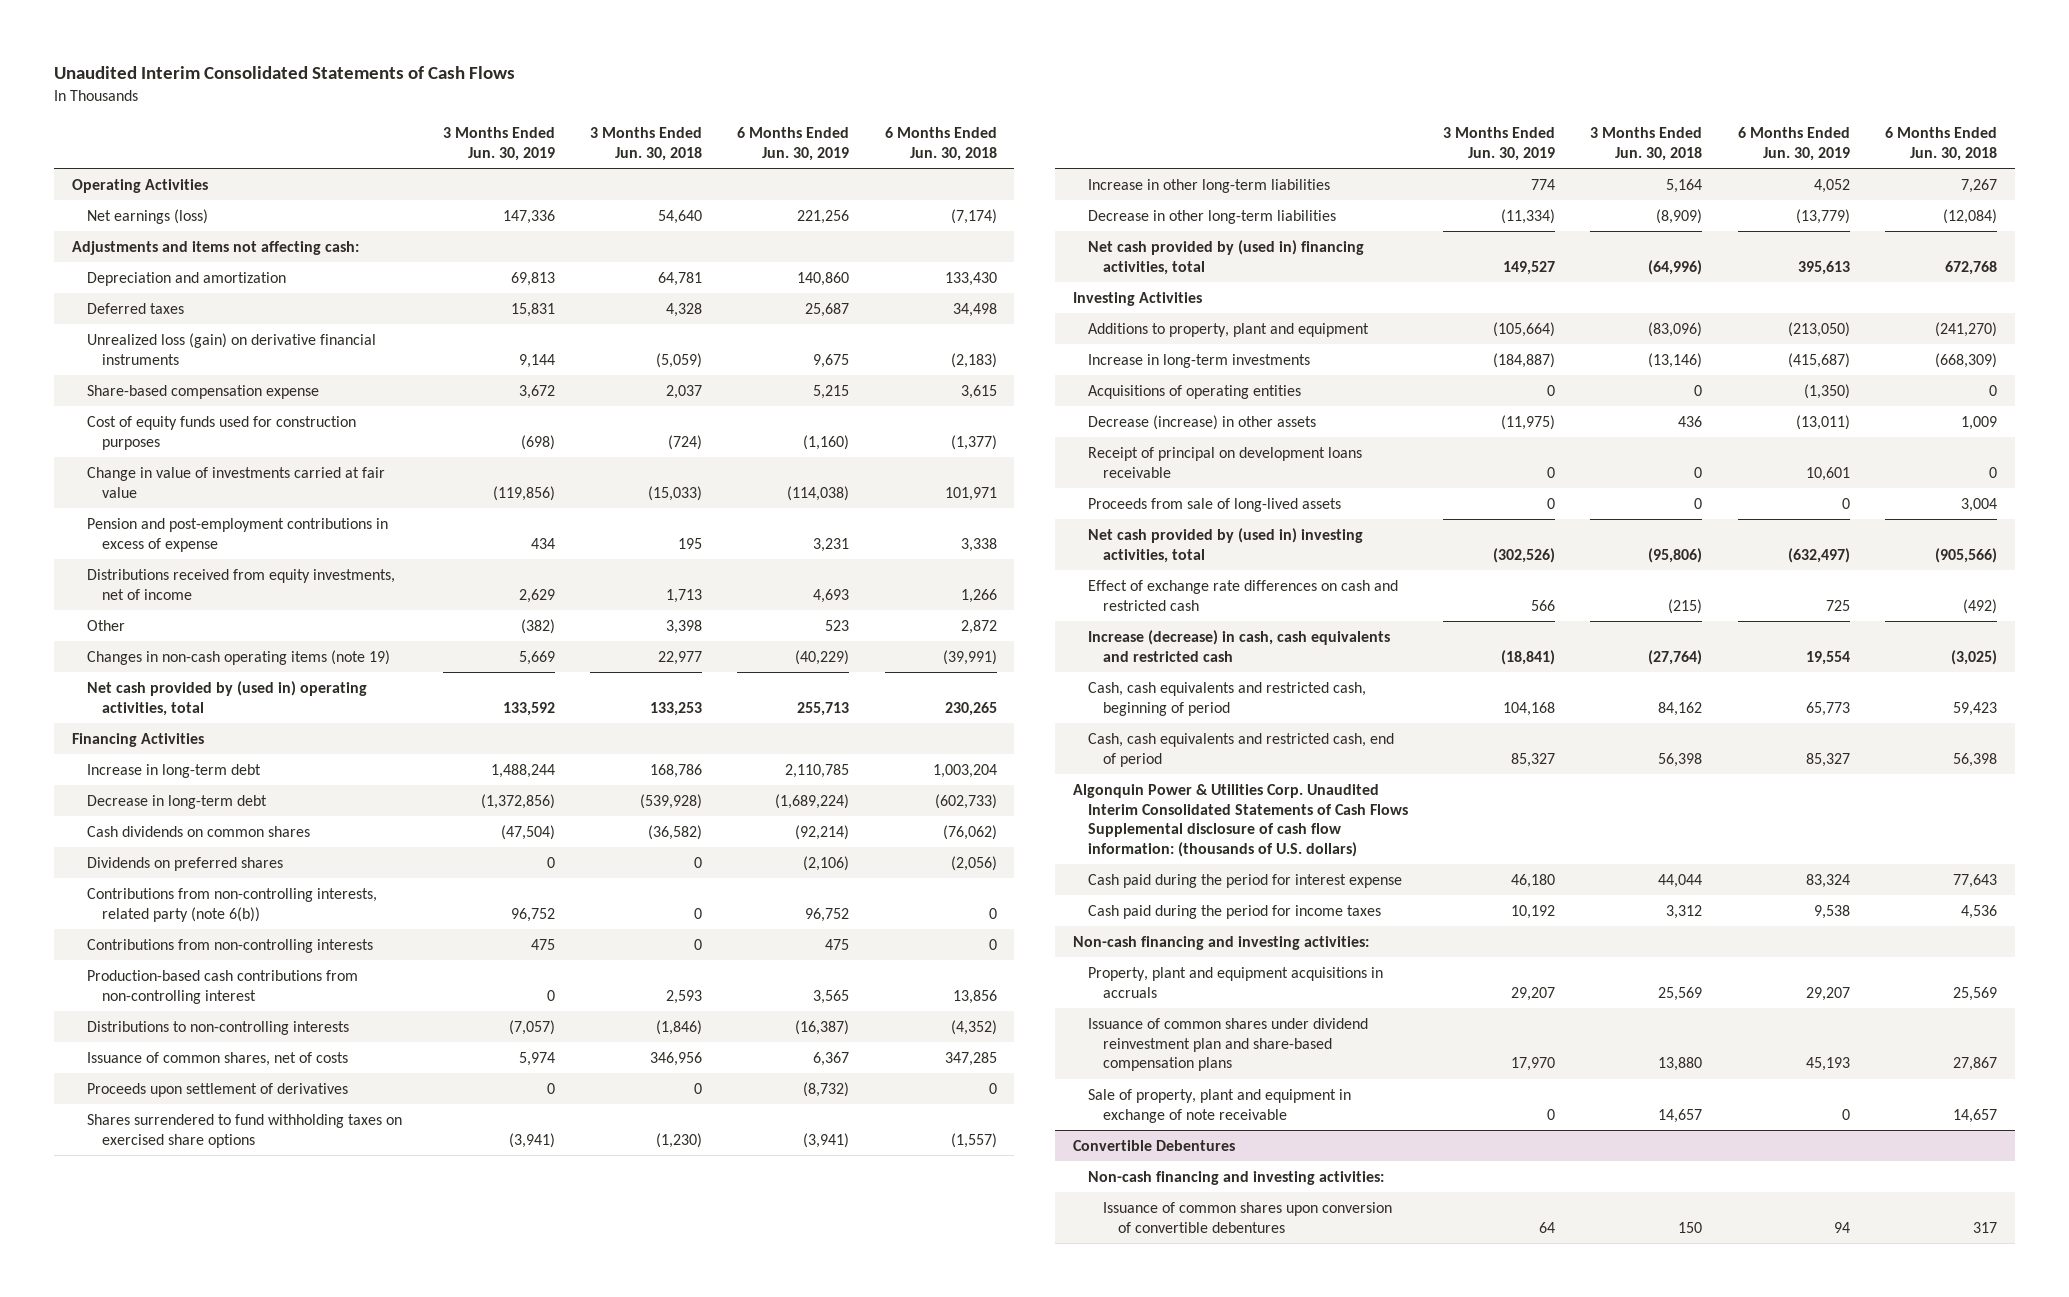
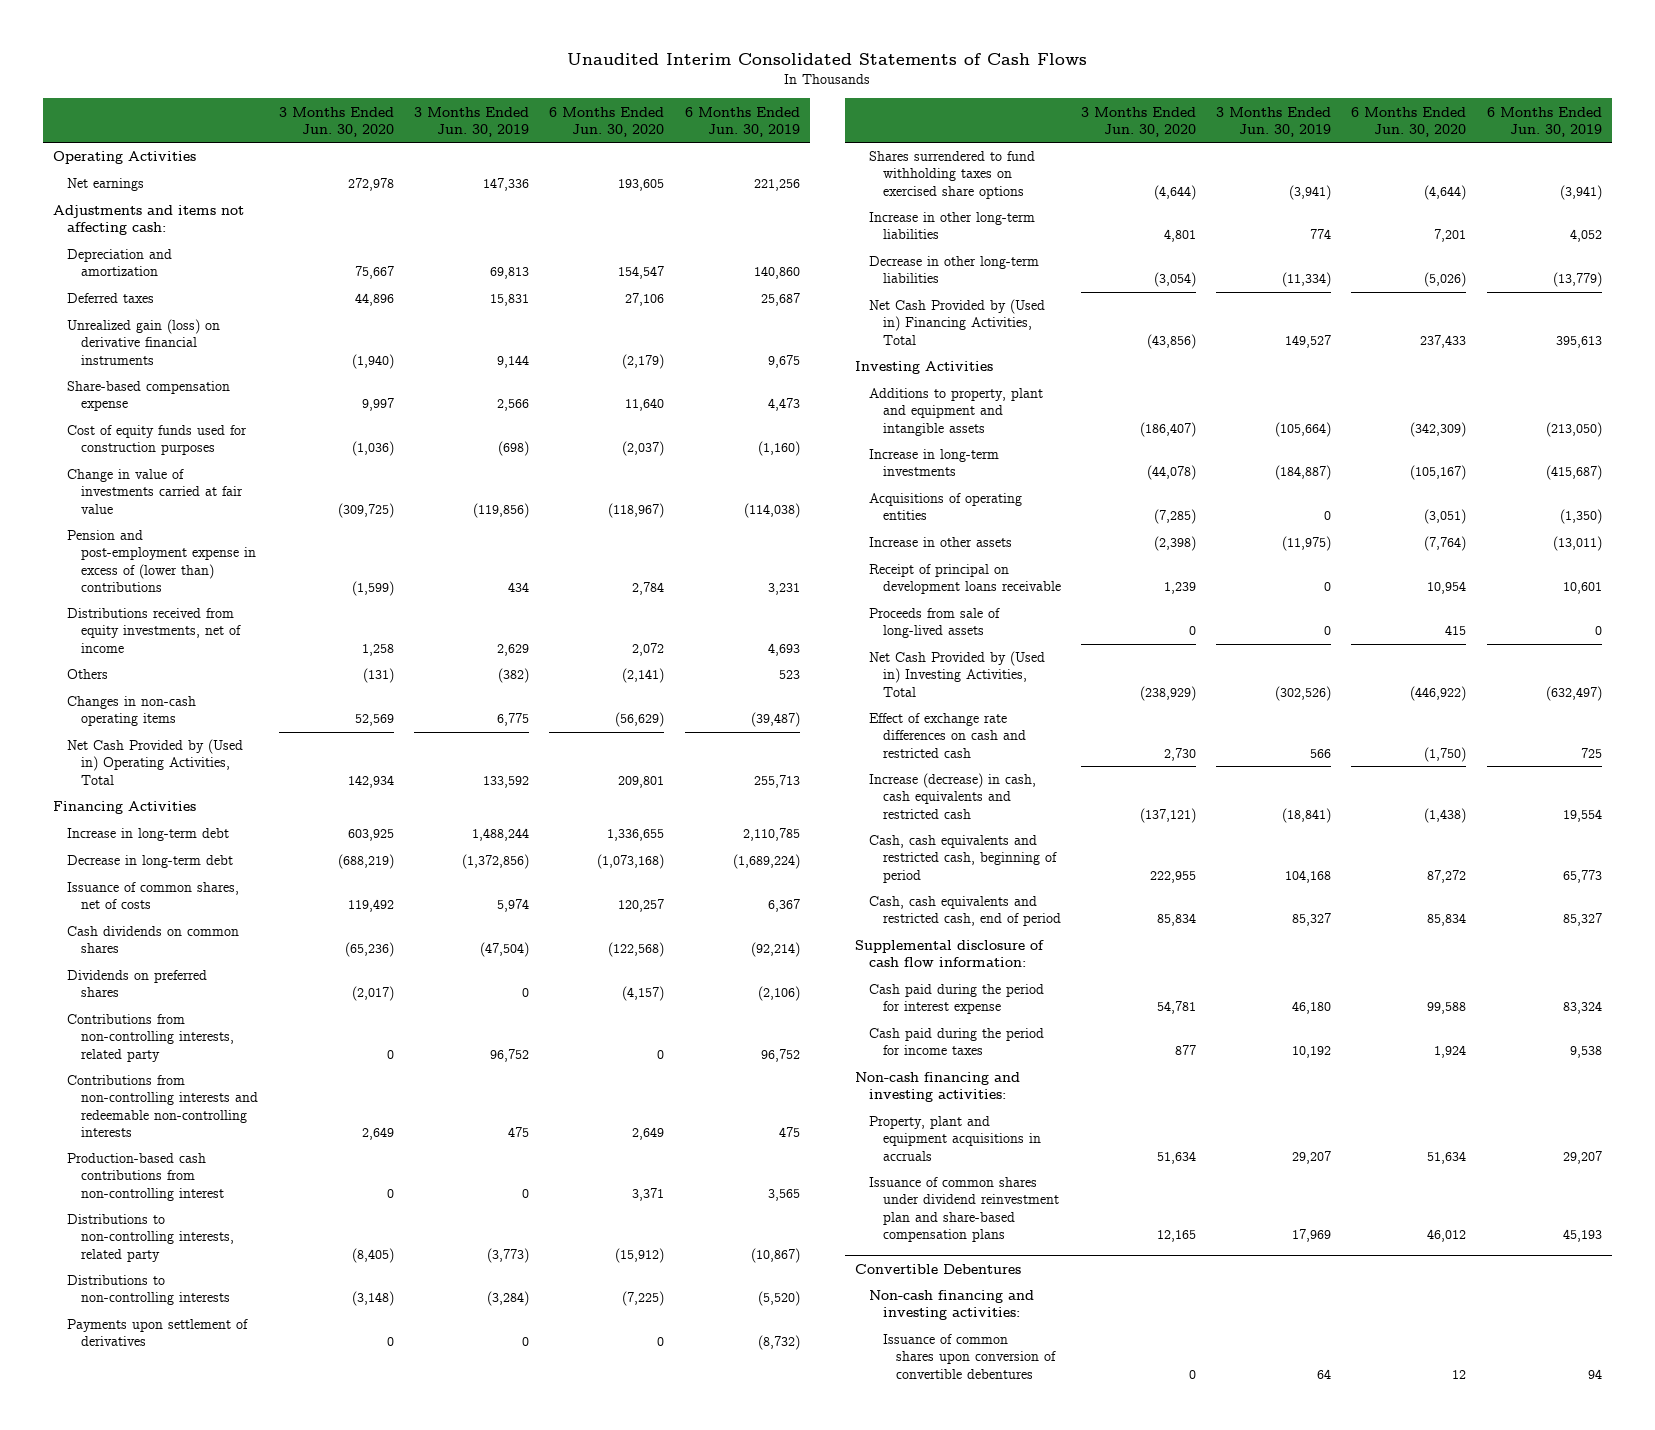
- | 3 Months Ended Jun. 30, 2019 | 3 Months Ended Jun. 30, 2018 | 6 Months Ended Jun. 30, 2019 | 6 Months Ended Jun. 30, 2018
+ | 3 Months Ended Jun. 30, 2020 | 3 Months Ended Jun. 30, 2019 | 6 Months Ended Jun. 30, 2020 | 6 Months Ended Jun. 30, 2019
- Net earnings (loss) | 147,336 | 54,640 | 221,256 | (7,174)
+ Net earnings | 272,978 | 147,336 | 193,605 | 221,256
- Unrealized loss (gain) on derivative financial instruments | 9,144 | (5,059) | 9,675 | (2,183)
- Share-based compensation expense | 3,672 | 2,037 | 5,215 | 3,615
+ Unrealized gain (loss) on derivative financial instruments | (1,940) | 9,144 | (2,179) | 9,675
+ Share-based compensation expense | 9,997 | 2,566 | 11,640 | 4,473
- Pension and post-employment contributions in excess of expense | 434 | 195 | 3,231 | 3,338
+ Pension and post-employment expense in excess of (lower than) contributions | (1,599) | 434 | 2,784 | 3,231
- Other | (382) | 3,398 | 523 | 2,872
- Changes in non-cash operating items (note 19) | 5,669 | 22,977 | (40,229) | (39,991)
- Net cash provided by (used in) operating activities, total | 133,592 | 133,253 | 255,713 | 230,265
+ Others | (131) | (382) | (2,141) | 523
+ Changes in non-cash operating items | 52,569 | 6,775 | (56,629) | (39,487)
+ Net Cash Provided by (Used in) Operating Activities, Total | 142,934 | 133,592 | 209,801 | 255,713
moved up: Issuance of common shares, net of costs | 119,492 | 5,974 | 120,257 | 6,367
- Contributions from non-controlling interests, related party (note 6(b)) | 96,752 | 0 | 96,752 | 0
- Contributions from non-controlling interests | 475 | 0 | 475 | 0
+ Contributions from non-controlling interests, related party | 0 | 96,752 | 0 | 96,752
+ Contributions from non-controlling interests and redeemable non-controlling interests | 2,649 | 475 | 2,649 | 475
- Distributions to non-controlling interests | (7,057) | (1,846) | (16,387) | (4,352)
- Proceeds upon settlement of derivatives | 0 | 0 | (8,732) | 0
+ Distributions to non-controlling interests, related party | (8,405) | (3,773) | (15,912) | (10,867)
+ Distributions to non-controlling interests | (3,148) | (3,284) | (7,225) | (5,520)
+ Payments upon settlement of derivatives | 0 | 0 | 0 | (8,732)
- Net cash provided by (used in) financing activities, total | 149,527 | (64,996) | 395,613 | 672,768
+ Net Cash Provided by (Used in) Financing Activities, Total | (43,856) | 149,527 | 237,433 | 395,613
- Additions to property, plant and equipment | (105,664) | (83,096) | (213,050) | (241,270)
+ Additions to property, plant and equipment and intangible assets | (186,407) | (105,664) | (342,309) | (213,050)
- Decrease (increase) in other assets | (11,975) | 436 | (13,011) | 1,009
+ Increase in other assets | (2,398) | (11,975) | (7,764) | (13,011)
- Net cash provided by (used in) investing activities, total | (302,526) | (95,806) | (632,497) | (905,566)
+ Net Cash Provided by (Used in) Investing Activities, Total | (238,929) | (302,526) | (446,922) | (632,497)
- Algonquin Power & Utilities Corp. Unaudited Interim Consolidated Statements of Cash Flows Supplemental disclosure of cash flow information: (thousands of U.S. dollars)
+ Supplemental disclosure of cash flow information:
- Issuance of common shares under dividend reinvestment plan and share-based compensation plans | 17,970 | 13,880 | 45,193 | 27,867
- Sale of property, plant and equipment in exchange of note receivable | 0 | 14,657 | 0 | 14,657
+ Issuance of common shares under dividend reinvestment plan and share-based compensation plans | 12,165 | 17,969 | 46,012 | 45,193

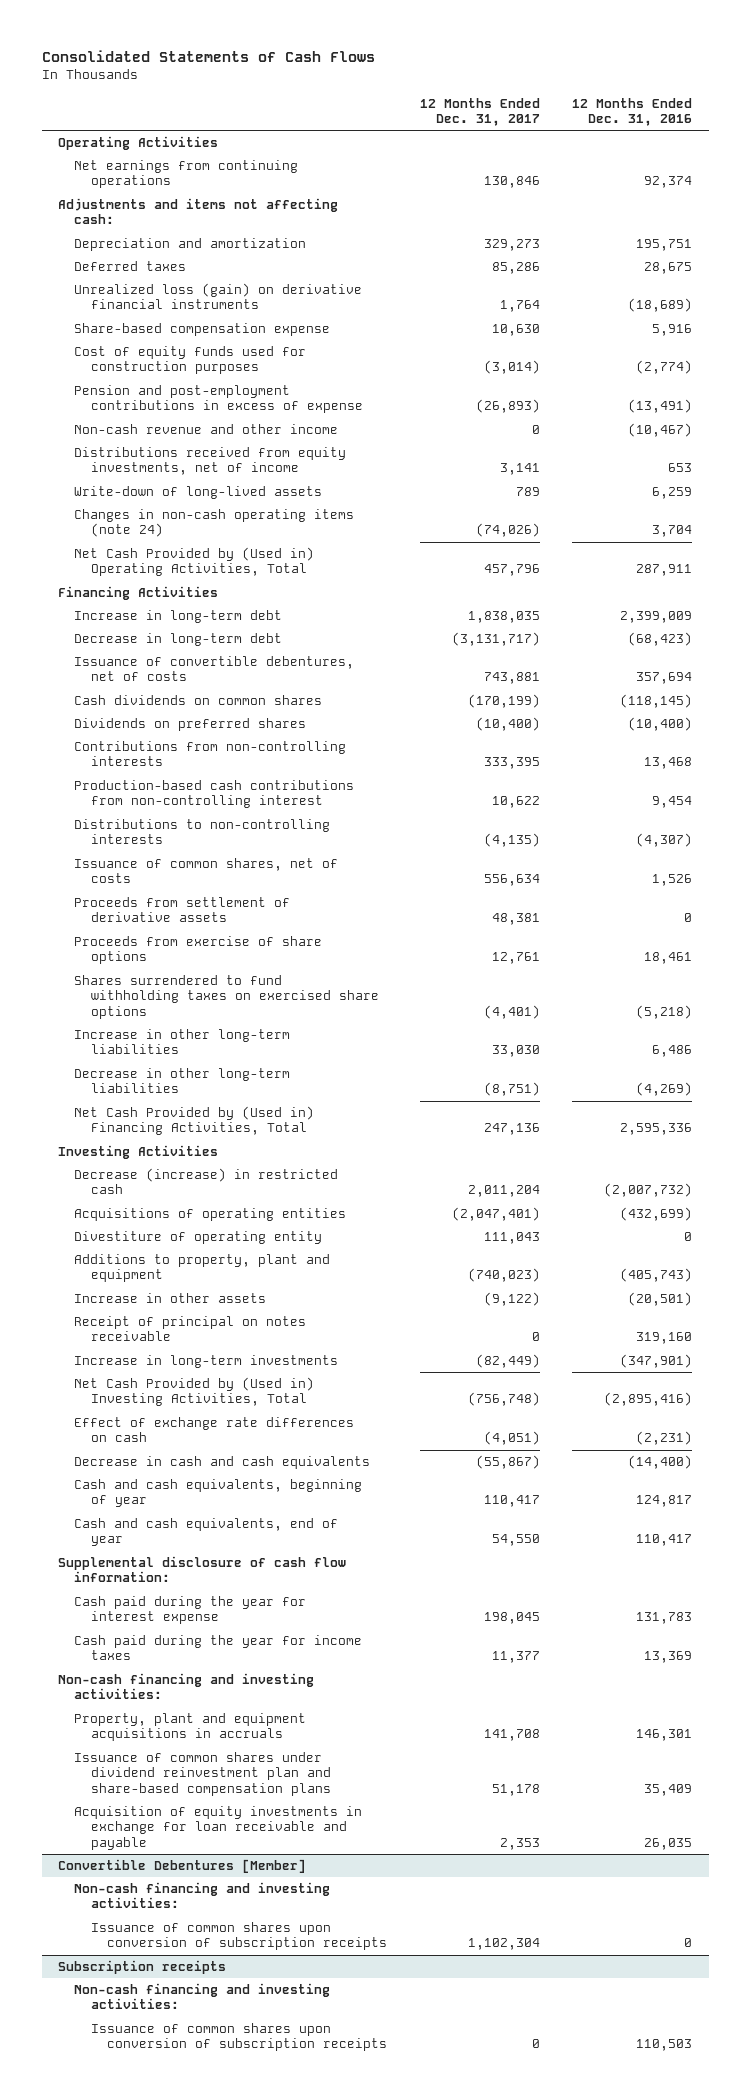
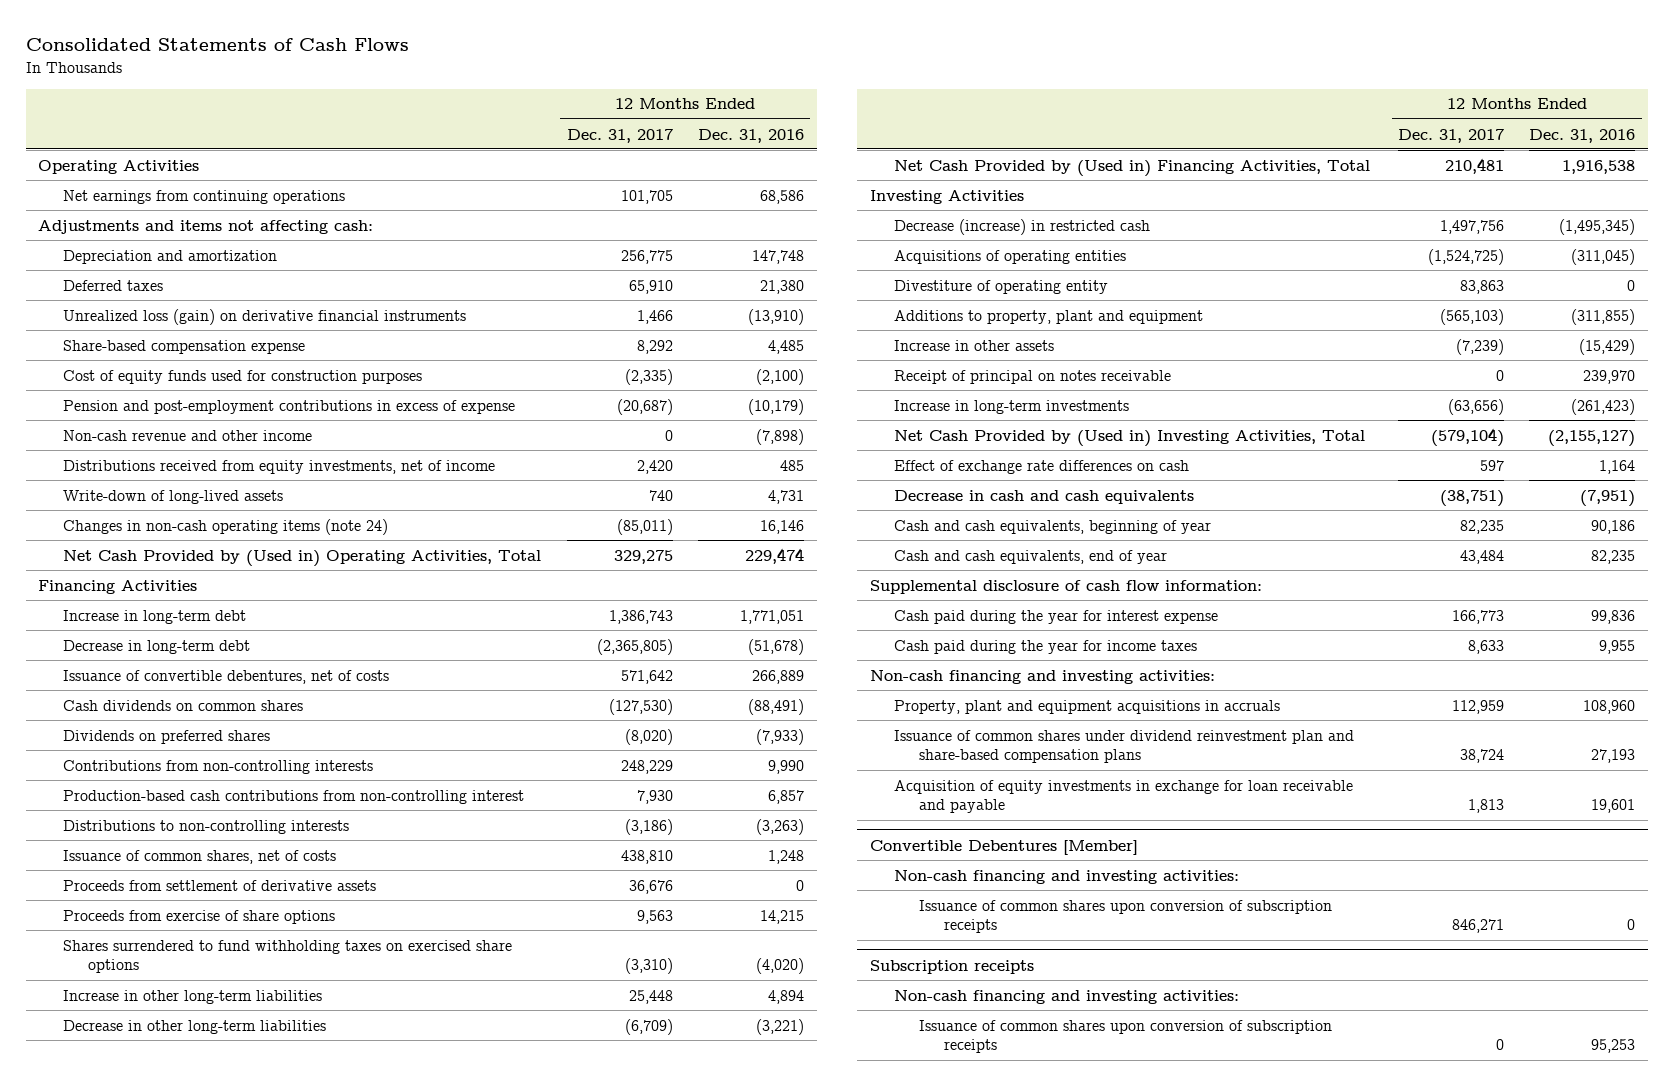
- Net earnings from continuing operations | 130,846 | 92,374
+ Net earnings from continuing operations | 101,705 | 68,586
- Depreciation and amortization | 329,273 | 195,751
- Deferred taxes | 85,286 | 28,675
- Unrealized loss (gain) on derivative financial instruments | 1,764 | (18,689)
- Share-based compensation expense | 10,630 | 5,916
- Cost of equity funds used for construction purposes | (3,014) | (2,774)
- Pension and post-employment contributions in excess of expense | (26,893) | (13,491)
- Non-cash revenue and other income | 0 | (10,467)
- Distributions received from equity investments, net of income | 3,141 | 653
- Write-down of long-lived assets | 789 | 6,259
- Changes in non-cash operating items (note 24) | (74,026) | 3,704
- Net Cash Provided by (Used in) Operating Activities, Total | 457,796 | 287,911
+ Depreciation and amortization | 256,775 | 147,748
+ Deferred taxes | 65,910 | 21,380
+ Unrealized loss (gain) on derivative financial instruments | 1,466 | (13,910)
+ Share-based compensation expense | 8,292 | 4,485
+ Cost of equity funds used for construction purposes | (2,335) | (2,100)
+ Pension and post-employment contributions in excess of expense | (20,687) | (10,179)
+ Non-cash revenue and other income | 0 | (7,898)
+ Distributions received from equity investments, net of income | 2,420 | 485
+ Write-down of long-lived assets | 740 | 4,731
+ Changes in non-cash operating items (note 24) | (85,011) | 16,146
+ Net Cash Provided by (Used in) Operating Activities, Total | 329,275 | 229,474
- Increase in long-term debt | 1,838,035 | 2,399,009
- Decrease in long-term debt | (3,131,717) | (68,423)
- Issuance of convertible debentures, net of costs | 743,881 | 357,694
- Cash dividends on common shares | (170,199) | (118,145)
- Dividends on preferred shares | (10,400) | (10,400)
- Contributions from non-controlling interests | 333,395 | 13,468
- Production-based cash contributions from non-controlling interest | 10,622 | 9,454
- Distributions to non-controlling interests | (4,135) | (4,307)
- Issuance of common shares, net of costs | 556,634 | 1,526
- Proceeds from settlement of derivative assets | 48,381 | 0
- Proceeds from exercise of share options | 12,761 | 18,461
- Shares surrendered to fund withholding taxes on exercised share options | (4,401) | (5,218)
- Increase in other long-term liabilities | 33,030 | 6,486
- Decrease in other long-term liabilities | (8,751) | (4,269)
- Net Cash Provided by (Used in) Financing Activities, Total | 247,136 | 2,595,336
+ Increase in long-term debt | 1,386,743 | 1,771,051
+ Decrease in long-term debt | (2,365,805) | (51,678)
+ Issuance of convertible debentures, net of costs | 571,642 | 266,889
+ Cash dividends on common shares | (127,530) | (88,491)
+ Dividends on preferred shares | (8,020) | (7,933)
+ Contributions from non-controlling interests | 248,229 | 9,990
+ Production-based cash contributions from non-controlling interest | 7,930 | 6,857
+ Distributions to non-controlling interests | (3,186) | (3,263)
+ Issuance of common shares, net of costs | 438,810 | 1,248
+ Proceeds from settlement of derivative assets | 36,676 | 0
+ Proceeds from exercise of share options | 9,563 | 14,215
+ Shares surrendered to fund withholding taxes on exercised share options | (3,310) | (4,020)
+ Increase in other long-term liabilities | 25,448 | 4,894
+ Decrease in other long-term liabilities | (6,709) | (3,221)
+ Net Cash Provided by (Used in) Financing Activities, Total | 210,481 | 1,916,538
- Decrease (increase) in restricted cash | 2,011,204 | (2,007,732)
- Acquisitions of operating entities | (2,047,401) | (432,699)
- Divestiture of operating entity | 111,043 | 0
- Additions to property, plant and equipment | (740,023) | (405,743)
- Increase in other assets | (9,122) | (20,501)
- Receipt of principal on notes receivable | 0 | 319,160
- Increase in long-term investments | (82,449) | (347,901)
- Net Cash Provided by (Used in) Investing Activities, Total | (756,748) | (2,895,416)
- Effect of exchange rate differences on cash | (4,051) | (2,231)
- Decrease in cash and cash equivalents | (55,867) | (14,400)
- Cash and cash equivalents, beginning of year | 110,417 | 124,817
- Cash and cash equivalents, end of year | 54,550 | 110,417
+ Decrease (increase) in restricted cash | 1,497,756 | (1,495,345)
+ Acquisitions of operating entities | (1,524,725) | (311,045)
+ Divestiture of operating entity | 83,863 | 0
+ Additions to property, plant and equipment | (565,103) | (311,855)
+ Increase in other assets | (7,239) | (15,429)
+ Receipt of principal on notes receivable | 0 | 239,970
+ Increase in long-term investments | (63,656) | (261,423)
+ Net Cash Provided by (Used in) Investing Activities, Total | (579,104) | (2,155,127)
+ Effect of exchange rate differences on cash | 597 | 1,164
+ Decrease in cash and cash equivalents | (38,751) | (7,951)
+ Cash and cash equivalents, beginning of year | 82,235 | 90,186
+ Cash and cash equivalents, end of year | 43,484 | 82,235
- Cash paid during the year for interest expense | 198,045 | 131,783
- Cash paid during the year for income taxes | 11,377 | 13,369
+ Cash paid during the year for interest expense | 166,773 | 99,836
+ Cash paid during the year for income taxes | 8,633 | 9,955
- Property, plant and equipment acquisitions in accruals | 141,708 | 146,301
- Issuance of common shares under dividend reinvestment plan and share-based compensation plans | 51,178 | 35,409
- Acquisition of equity investments in exchange for loan receivable and payable | 2,353 | 26,035
+ Property, plant and equipment acquisitions in accruals | 112,959 | 108,960
+ Issuance of common shares under dividend reinvestment plan and share-based compensation plans | 38,724 | 27,193
+ Acquisition of equity investments in exchange for loan receivable and payable | 1,813 | 19,601
@ Convertible Debentures [Member]
- Issuance of common shares upon conversion of subscription receipts | 1,102,304 | 0
+ Issuance of common shares upon conversion of subscription receipts | 846,271 | 0
@ Subscription receipts
- Issuance of common shares upon conversion of subscription receipts | 0 | 110,503
+ Issuance of common shares upon conversion of subscription receipts | 0 | 95,253

